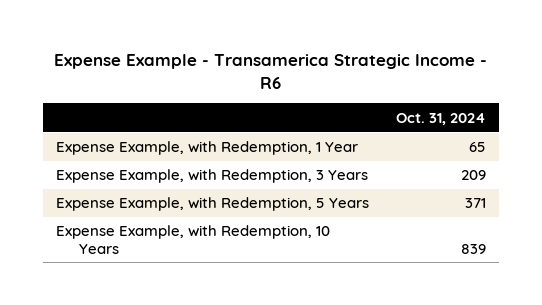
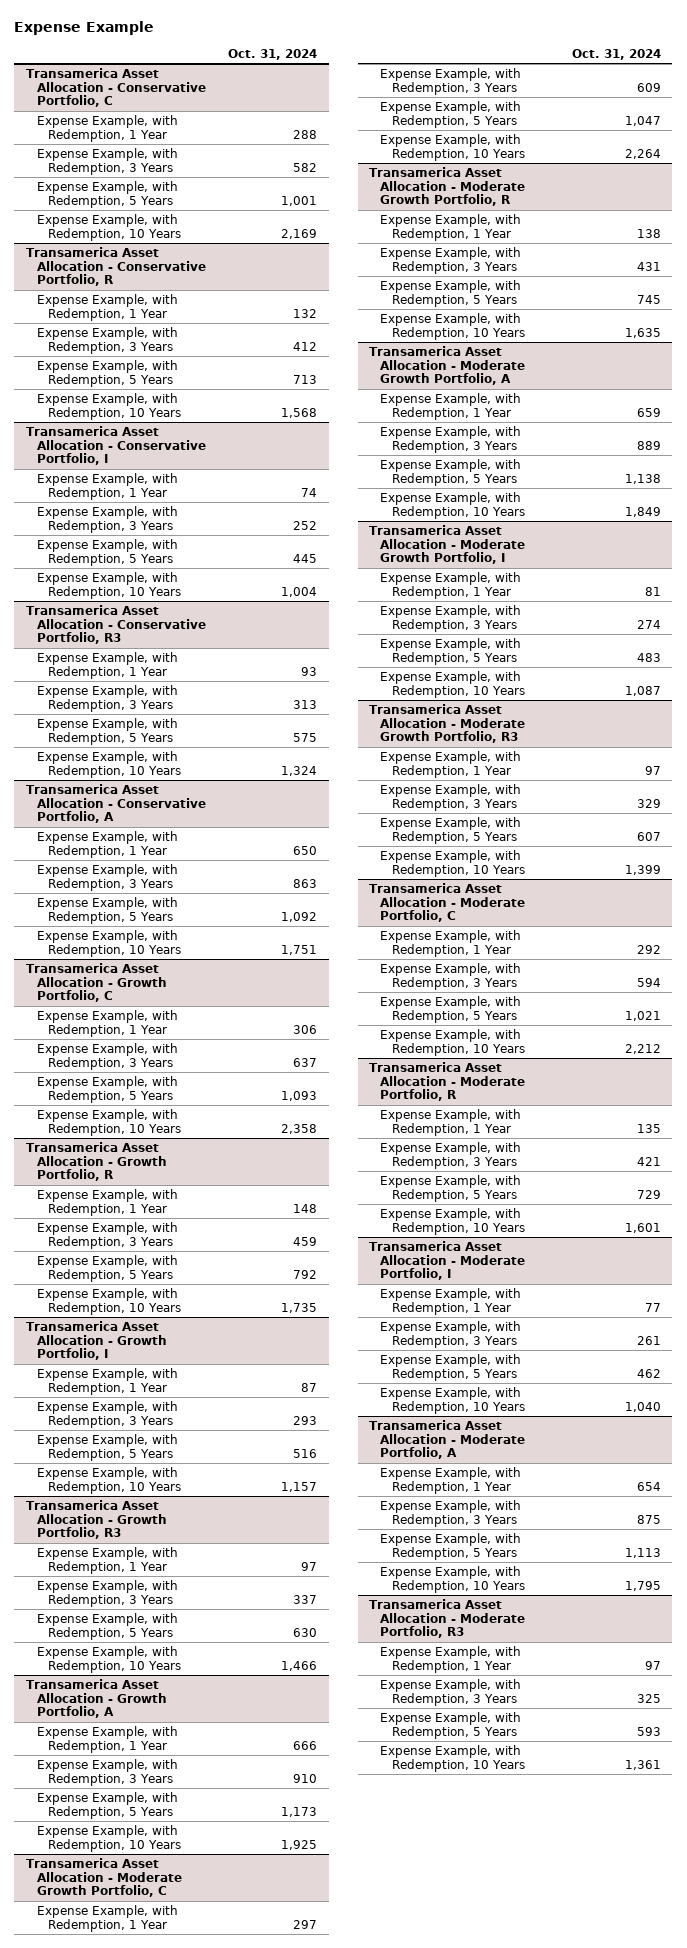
- Expense Example - Transamerica Strategic Income - R6
+ Expense Example
- Expense Example, with Redemption, 1 Year | 65
- Expense Example, with Redemption, 3 Years | 209
- Expense Example, with Redemption, 5 Years | 371
- Expense Example, with Redemption, 10 Years | 839
+ Transamerica Asset Allocation - Conservative Portfolio, C
+ Expense Example, with Redemption, 1 Year | 288
+ Expense Example, with Redemption, 3 Years | 582
+ Expense Example, with Redemption, 5 Years | 1,001
+ Expense Example, with Redemption, 10 Years | 2,169
+ Transamerica Asset Allocation - Conservative Portfolio, R
+ Expense Example, with Redemption, 1 Year | 132
+ Expense Example, with Redemption, 3 Years | 412
+ Expense Example, with Redemption, 5 Years | 713
+ Expense Example, with Redemption, 10 Years | 1,568
+ Transamerica Asset Allocation - Conservative Portfolio, I
+ Expense Example, with Redemption, 1 Year | 74
+ Expense Example, with Redemption, 3 Years | 252
+ Expense Example, with Redemption, 5 Years | 445
+ Expense Example, with Redemption, 10 Years | 1,004
+ Transamerica Asset Allocation - Conservative Portfolio, R3
+ Expense Example, with Redemption, 1 Year | 93
+ Expense Example, with Redemption, 3 Years | 313
+ Expense Example, with Redemption, 5 Years | 575
+ Expense Example, with Redemption, 10 Years | 1,324
+ Transamerica Asset Allocation - Conservative Portfolio, A
+ Expense Example, with Redemption, 1 Year | 650
+ Expense Example, with Redemption, 3 Years | 863
+ Expense Example, with Redemption, 5 Years | 1,092
+ Expense Example, with Redemption, 10 Years | 1,751
+ Transamerica Asset Allocation - Growth Portfolio, C
+ Expense Example, with Redemption, 1 Year | 306
+ Expense Example, with Redemption, 3 Years | 637
+ Expense Example, with Redemption, 5 Years | 1,093
+ Expense Example, with Redemption, 10 Years | 2,358
+ Transamerica Asset Allocation - Growth Portfolio, R
+ Expense Example, with Redemption, 1 Year | 148
+ Expense Example, with Redemption, 3 Years | 459
+ Expense Example, with Redemption, 5 Years | 792
+ Expense Example, with Redemption, 10 Years | 1,735
+ Transamerica Asset Allocation - Growth Portfolio, I
+ Expense Example, with Redemption, 1 Year | 87
+ Expense Example, with Redemption, 3 Years | 293
+ Expense Example, with Redemption, 5 Years | 516
+ Expense Example, with Redemption, 10 Years | 1,157
+ Transamerica Asset Allocation - Growth Portfolio, R3
+ Expense Example, with Redemption, 1 Year | 97
+ Expense Example, with Redemption, 3 Years | 337
+ Expense Example, with Redemption, 5 Years | 630
+ Expense Example, with Redemption, 10 Years | 1,466
+ Transamerica Asset Allocation - Growth Portfolio, A
+ Expense Example, with Redemption, 1 Year | 666
+ Expense Example, with Redemption, 3 Years | 910
+ Expense Example, with Redemption, 5 Years | 1,173
+ Expense Example, with Redemption, 10 Years | 1,925
+ Transamerica Asset Allocation - Moderate Growth Portfolio, C
+ Expense Example, with Redemption, 1 Year | 297
+ Expense Example, with Redemption, 3 Years | 609
+ Expense Example, with Redemption, 5 Years | 1,047
+ Expense Example, with Redemption, 10 Years | 2,264
+ Transamerica Asset Allocation - Moderate Growth Portfolio, R
+ Expense Example, with Redemption, 1 Year | 138
+ Expense Example, with Redemption, 3 Years | 431
+ Expense Example, with Redemption, 5 Years | 745
+ Expense Example, with Redemption, 10 Years | 1,635
+ Transamerica Asset Allocation - Moderate Growth Portfolio, A
+ Expense Example, with Redemption, 1 Year | 659
+ Expense Example, with Redemption, 3 Years | 889
+ Expense Example, with Redemption, 5 Years | 1,138
+ Expense Example, with Redemption, 10 Years | 1,849
+ Transamerica Asset Allocation - Moderate Growth Portfolio, I
+ Expense Example, with Redemption, 1 Year | 81
+ Expense Example, with Redemption, 3 Years | 274
+ Expense Example, with Redemption, 5 Years | 483
+ Expense Example, with Redemption, 10 Years | 1,087
+ Transamerica Asset Allocation - Moderate Growth Portfolio, R3
+ Expense Example, with Redemption, 1 Year | 97
+ Expense Example, with Redemption, 3 Years | 329
+ Expense Example, with Redemption, 5 Years | 607
+ Expense Example, with Redemption, 10 Years | 1,399
+ Transamerica Asset Allocation - Moderate Portfolio, C
+ Expense Example, with Redemption, 1 Year | 292
+ Expense Example, with Redemption, 3 Years | 594
+ Expense Example, with Redemption, 5 Years | 1,021
+ Expense Example, with Redemption, 10 Years | 2,212
+ Transamerica Asset Allocation - Moderate Portfolio, R
+ Expense Example, with Redemption, 1 Year | 135
+ Expense Example, with Redemption, 3 Years | 421
+ Expense Example, with Redemption, 5 Years | 729
+ Expense Example, with Redemption, 10 Years | 1,601
+ Transamerica Asset Allocation - Moderate Portfolio, I
+ Expense Example, with Redemption, 1 Year | 77
+ Expense Example, with Redemption, 3 Years | 261
+ Expense Example, with Redemption, 5 Years | 462
+ Expense Example, with Redemption, 10 Years | 1,040
+ Transamerica Asset Allocation - Moderate Portfolio, A
+ Expense Example, with Redemption, 1 Year | 654
+ Expense Example, with Redemption, 3 Years | 875
+ Expense Example, with Redemption, 5 Years | 1,113
+ Expense Example, with Redemption, 10 Years | 1,795
+ Transamerica Asset Allocation - Moderate Portfolio, R3
+ Expense Example, with Redemption, 1 Year | 97
+ Expense Example, with Redemption, 3 Years | 325
+ Expense Example, with Redemption, 5 Years | 593
+ Expense Example, with Redemption, 10 Years | 1,361

